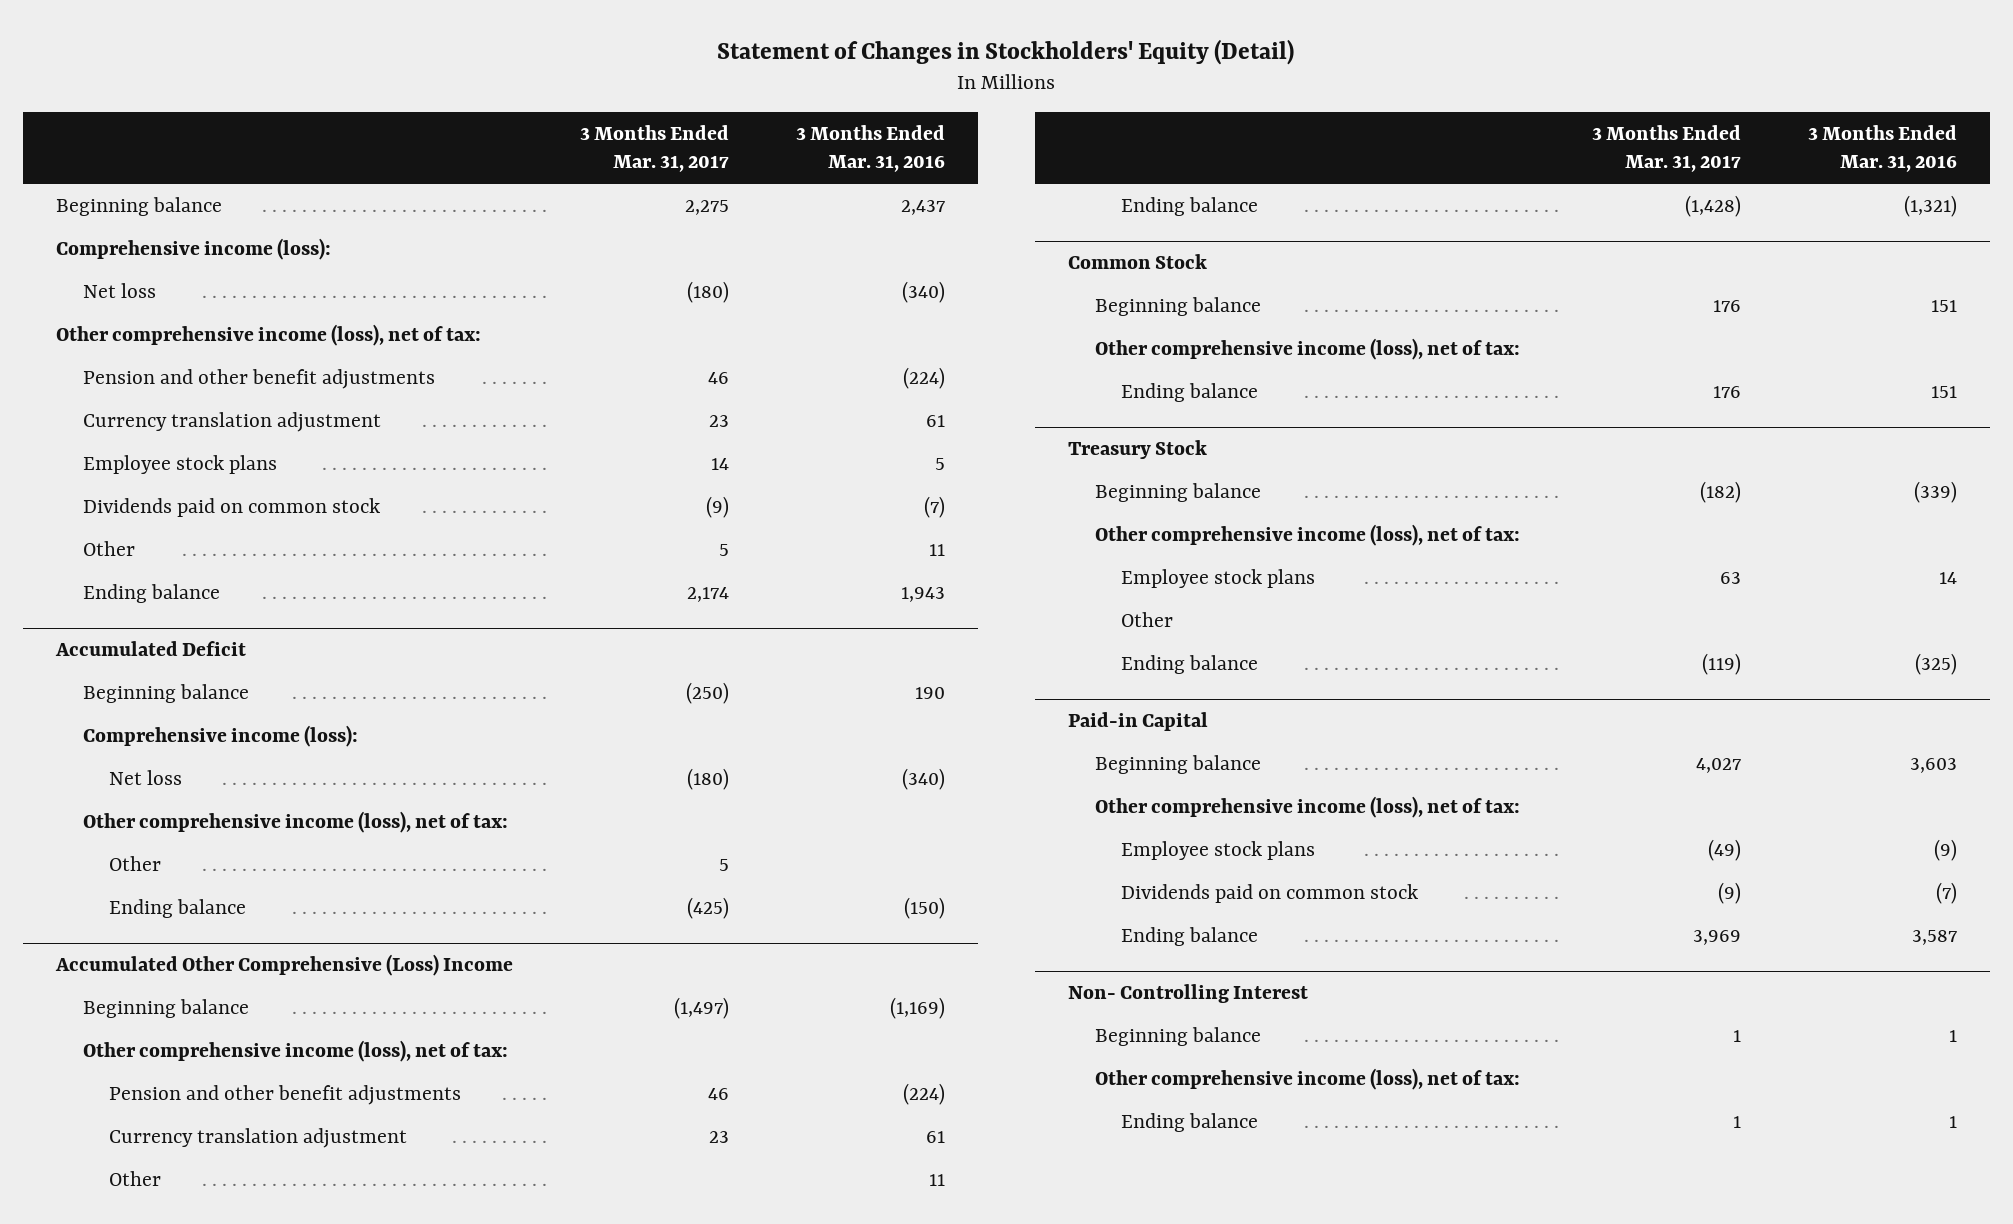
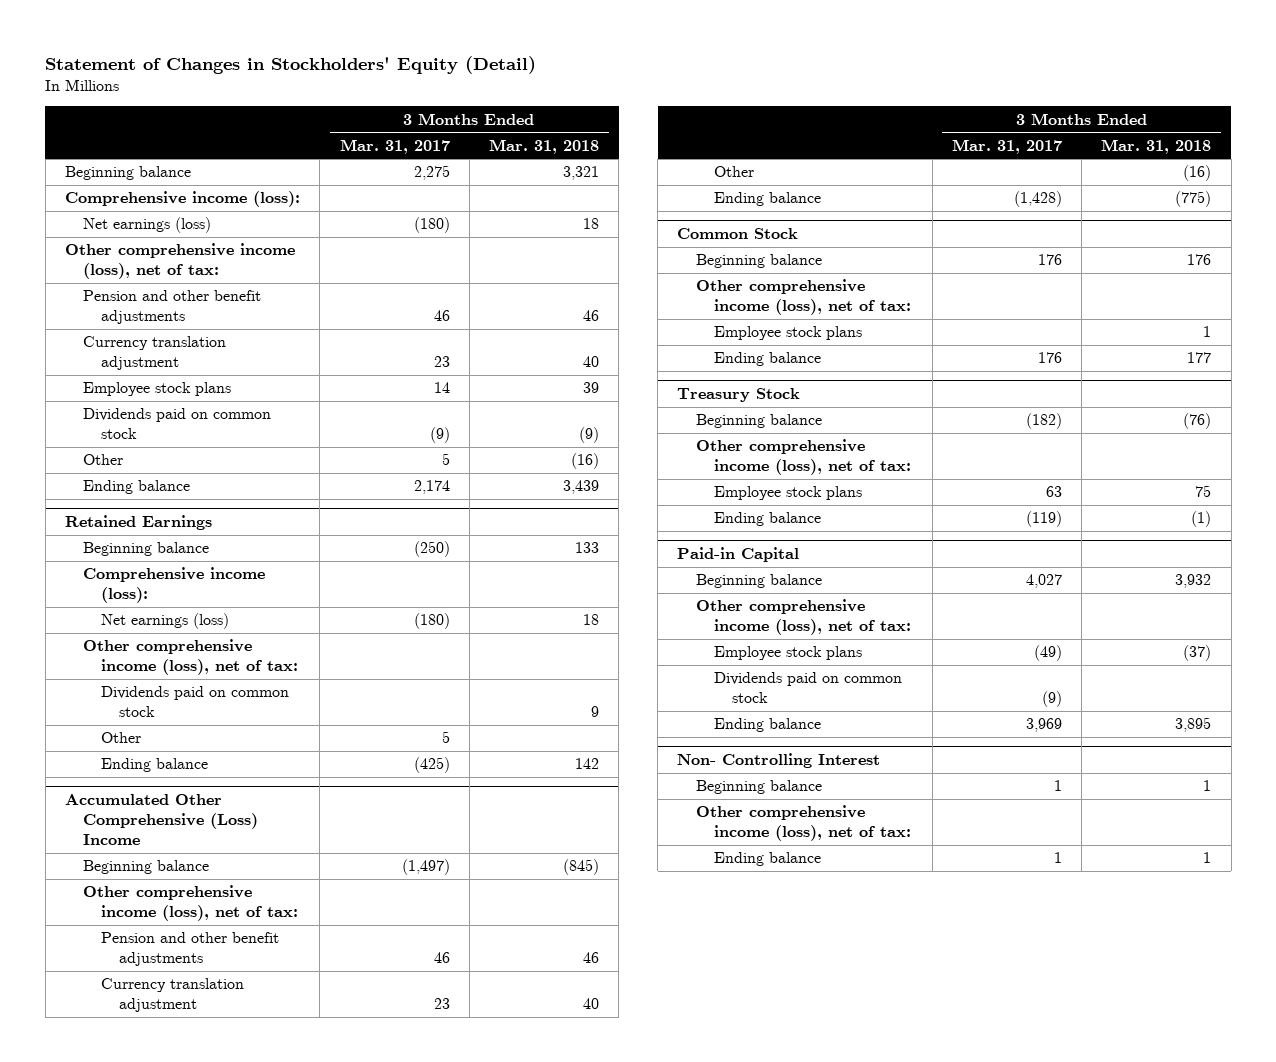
- | 3 Months Ended Mar. 31, 2017 | 3 Months Ended Mar. 31, 2016
+ | 3 Months Ended Mar. 31, 2017 | 3 Months Ended Mar. 31, 2018
- Net loss | (180) | (340)
+ Net earnings (loss) | (180) | 18
- Accumulated Deficit
+ Retained Earnings
- Net loss | (180) | (340)
+ Net earnings (loss) | (180) | 18
+ Dividends paid on common stock | | 9
@ Common Stock
+ Employee stock plans | | 1
@ Treasury Stock
- Other

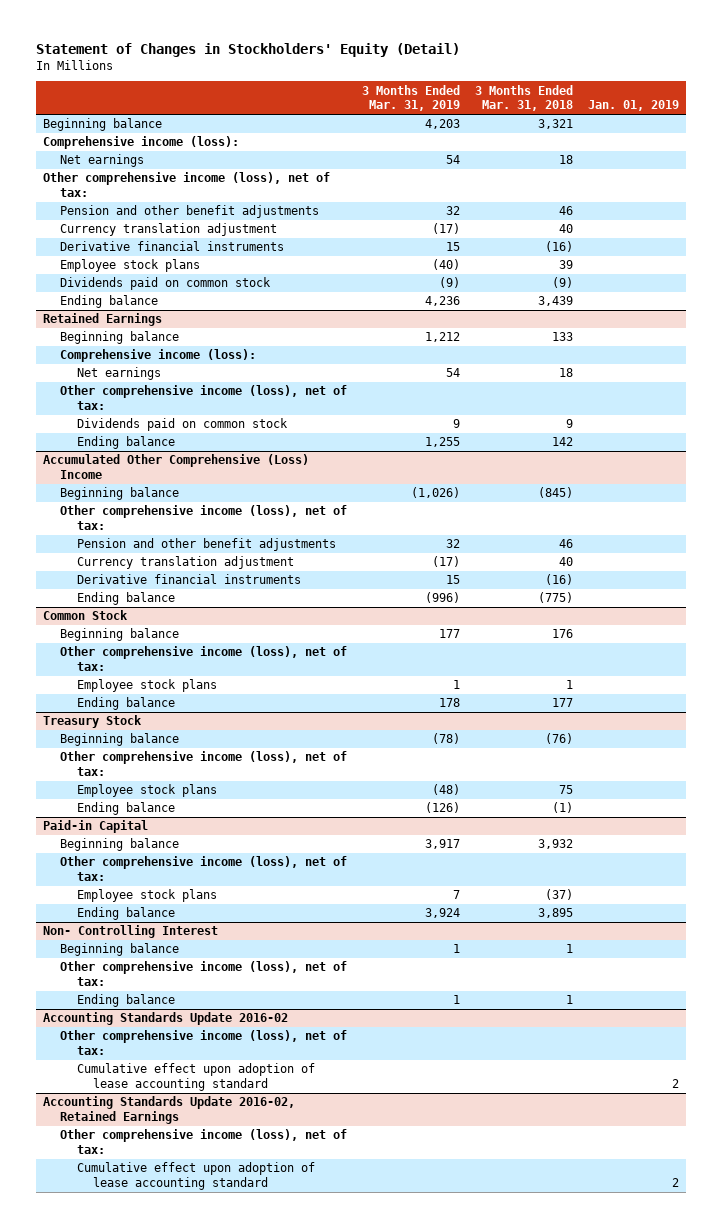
- | 3 Months Ended Mar. 31, 2017 | 3 Months Ended Mar. 31, 2018
+ | 3 Months Ended Mar. 31, 2019 | 3 Months Ended Mar. 31, 2018 | Jan. 01, 2019
- Net earnings (loss) | (180) | 18
+ Net earnings | 54 | 18 |
+ Derivative financial instruments | 15 | (16) |
- Other | 5 | (16)
@ Retained Earnings
- Net earnings (loss) | (180) | 18
+ Net earnings | 54 | 18 |
- Other | 5 |
@ Accumulated Other Comprehensive (Loss) Income
- Other | | (16)
+ Derivative financial instruments | 15 | (16) |
@ Paid-in Capital
- Dividends paid on common stock | (9) |
+ Accounting Standards Update 2016-02
+ Other comprehensive income (loss), net of tax:
+ Cumulative effect upon adoption of lease accounting standard | | | 2
+ Accounting Standards Update 2016-02, Retained Earnings
+ Other comprehensive income (loss), net of tax:
+ Cumulative effect upon adoption of lease accounting standard | | | 2

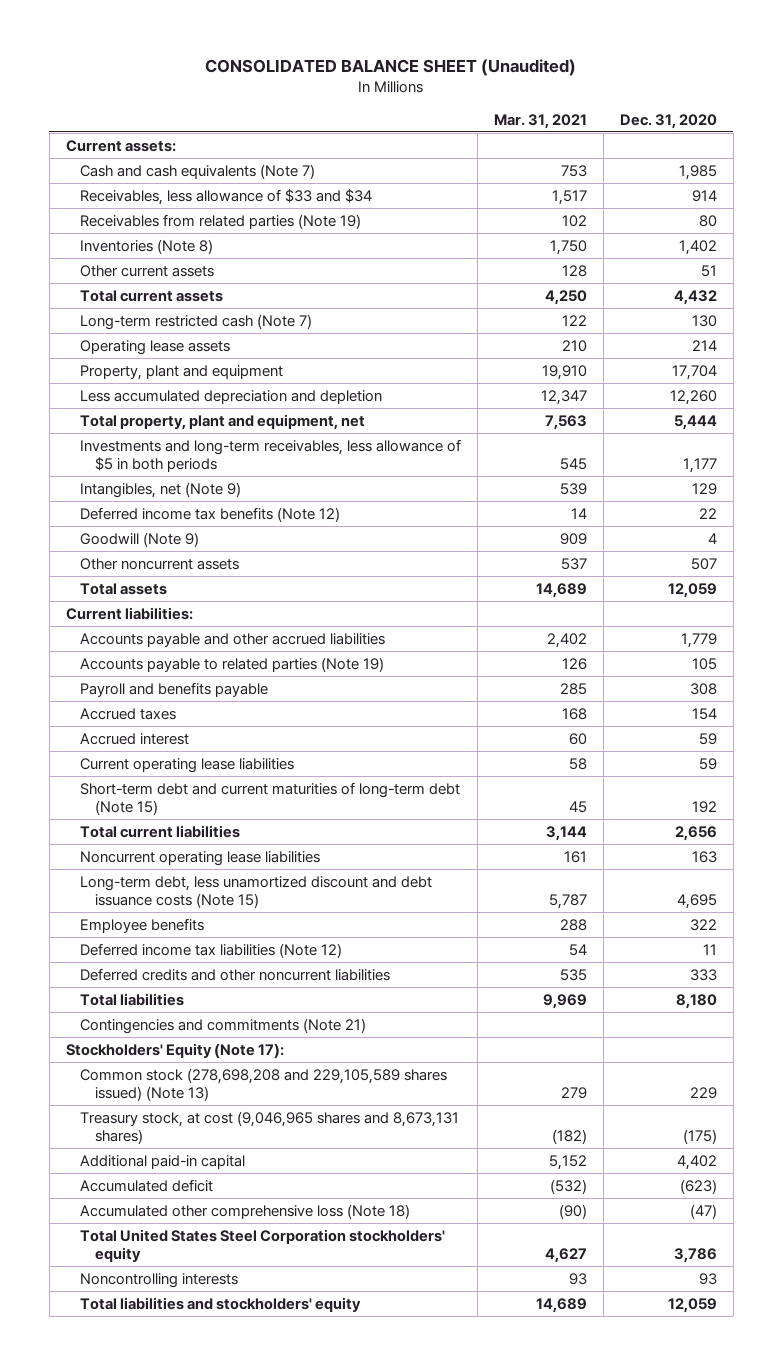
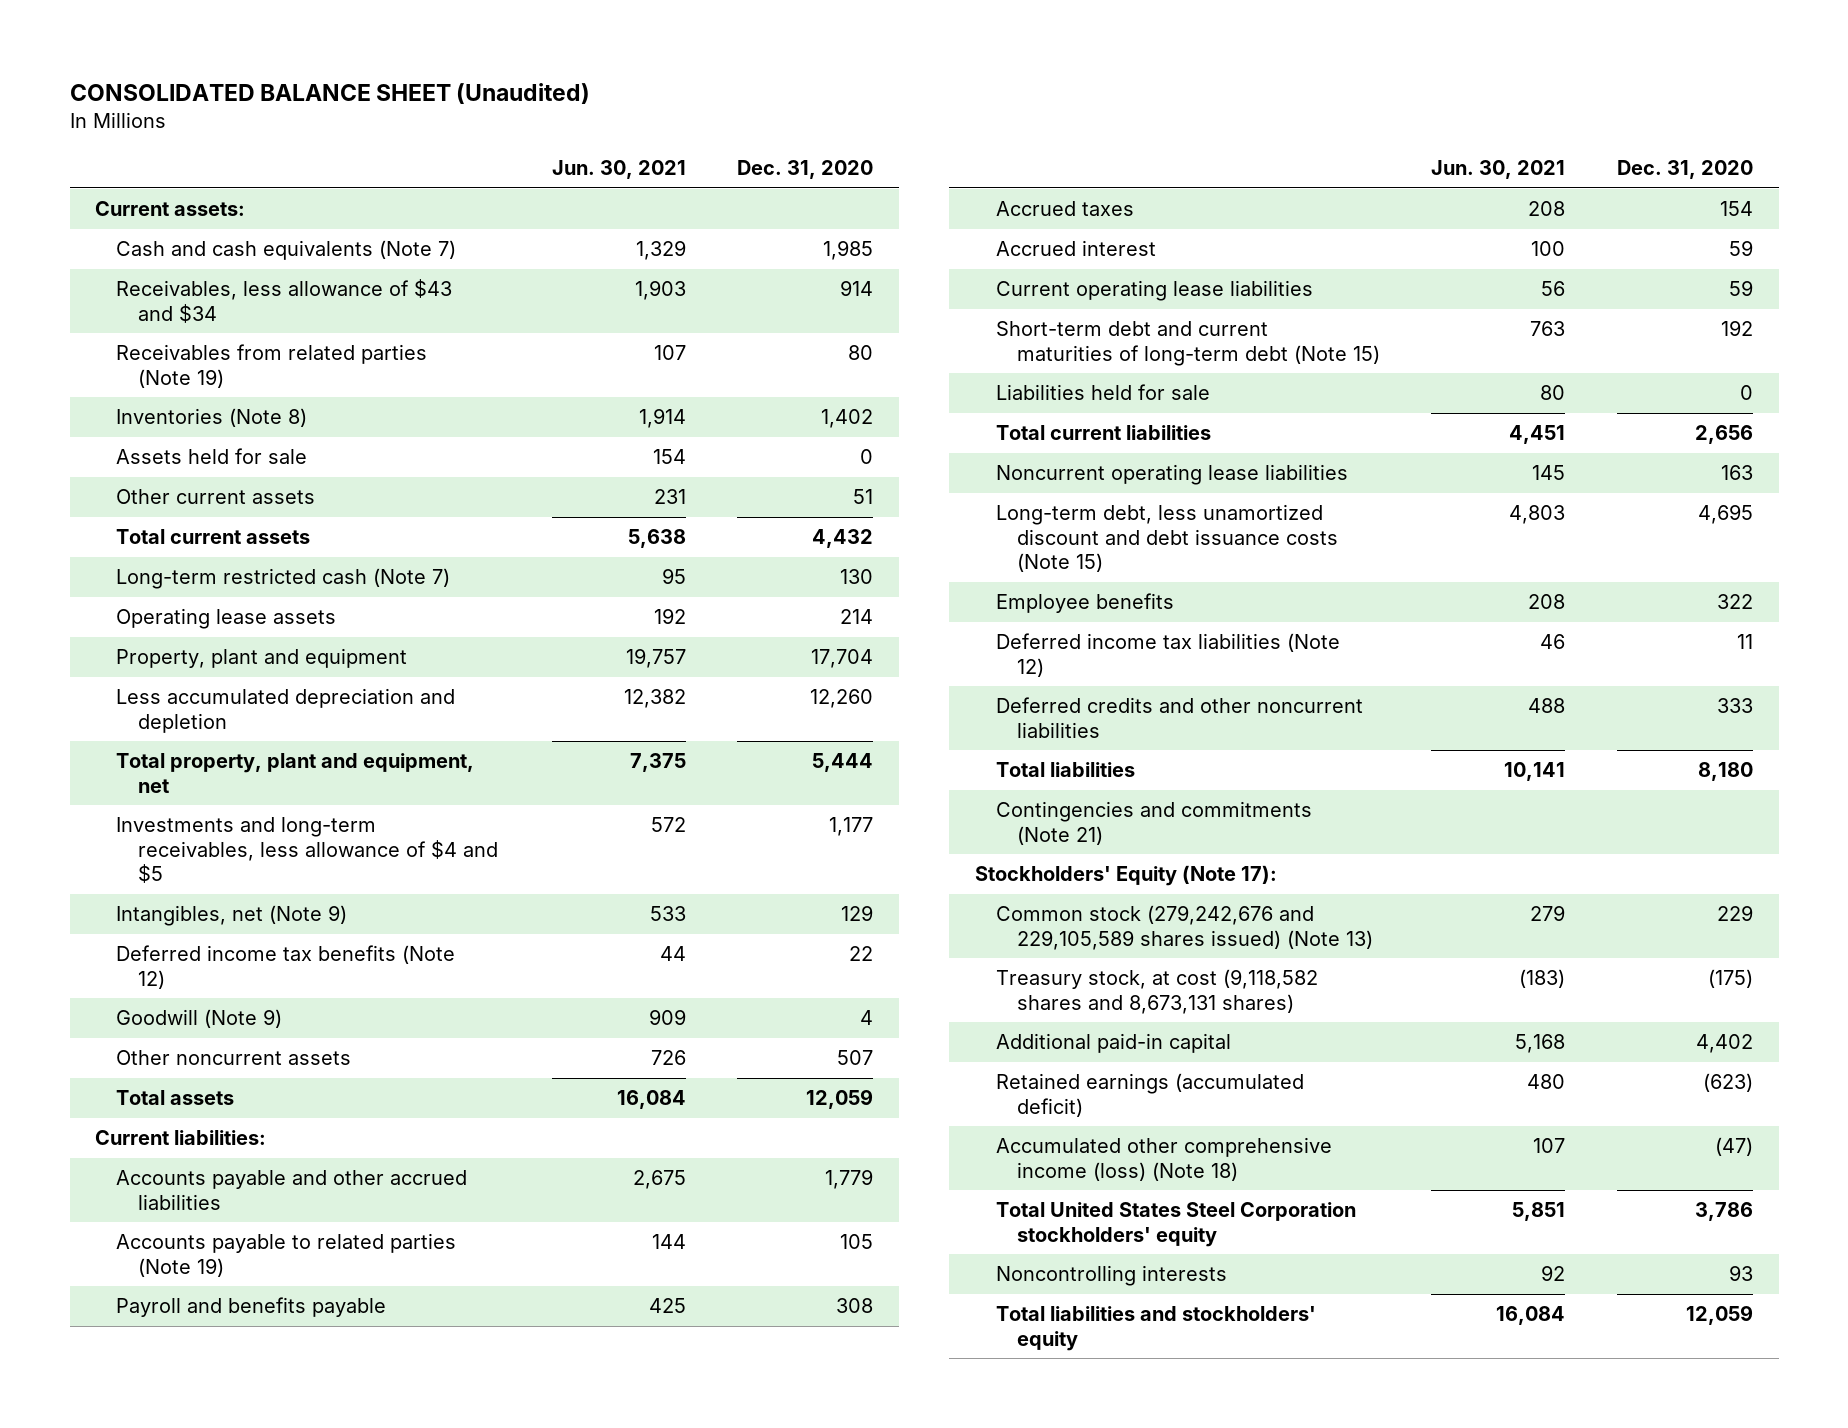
- | Mar. 31, 2021 | Dec. 31, 2020
+ | Jun. 30, 2021 | Dec. 31, 2020
- Receivables, less allowance of $33 and $34 | 1,517 | 914
+ Receivables, less allowance of $43 and $34 | 1,903 | 914
+ Assets held for sale | 154 | 0
- Investments and long-term receivables, less allowance of $5 in both periods | 545 | 1,177
+ Investments and long-term receivables, less allowance of $4 and $5 | 572 | 1,177
+ Liabilities held for sale | 80 | 0
- Common stock (278,698,208 and 229,105,589 shares issued) (Note 13) | 279 | 229
- Treasury stock, at cost (9,046,965 shares and 8,673,131 shares) | (182) | (175)
+ Common stock (279,242,676 and 229,105,589 shares issued) (Note 13) | 279 | 229
+ Treasury stock, at cost (9,118,582 shares and 8,673,131 shares) | (183) | (175)
- Accumulated deficit | (532) | (623)
- Accumulated other comprehensive loss (Note 18) | (90) | (47)
+ Retained earnings (accumulated deficit) | 480 | (623)
+ Accumulated other comprehensive income (loss) (Note 18) | 107 | (47)

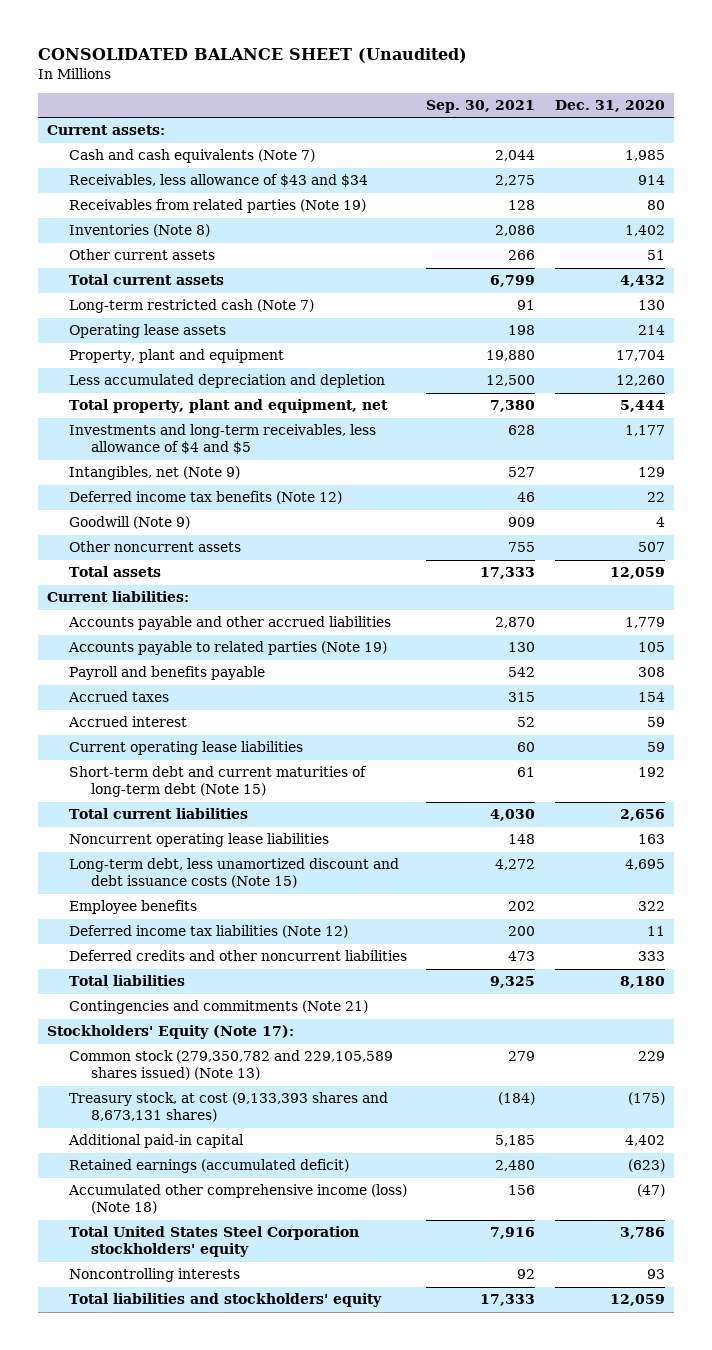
- | Jun. 30, 2021 | Dec. 31, 2020
+ | Sep. 30, 2021 | Dec. 31, 2020
- Assets held for sale | 154 | 0
- Liabilities held for sale | 80 | 0
- Common stock (279,242,676 and 229,105,589 shares issued) (Note 13) | 279 | 229
- Treasury stock, at cost (9,118,582 shares and 8,673,131 shares) | (183) | (175)
+ Common stock (279,350,782 and 229,105,589 shares issued) (Note 13) | 279 | 229
+ Treasury stock, at cost (9,133,393 shares and 8,673,131 shares) | (184) | (175)

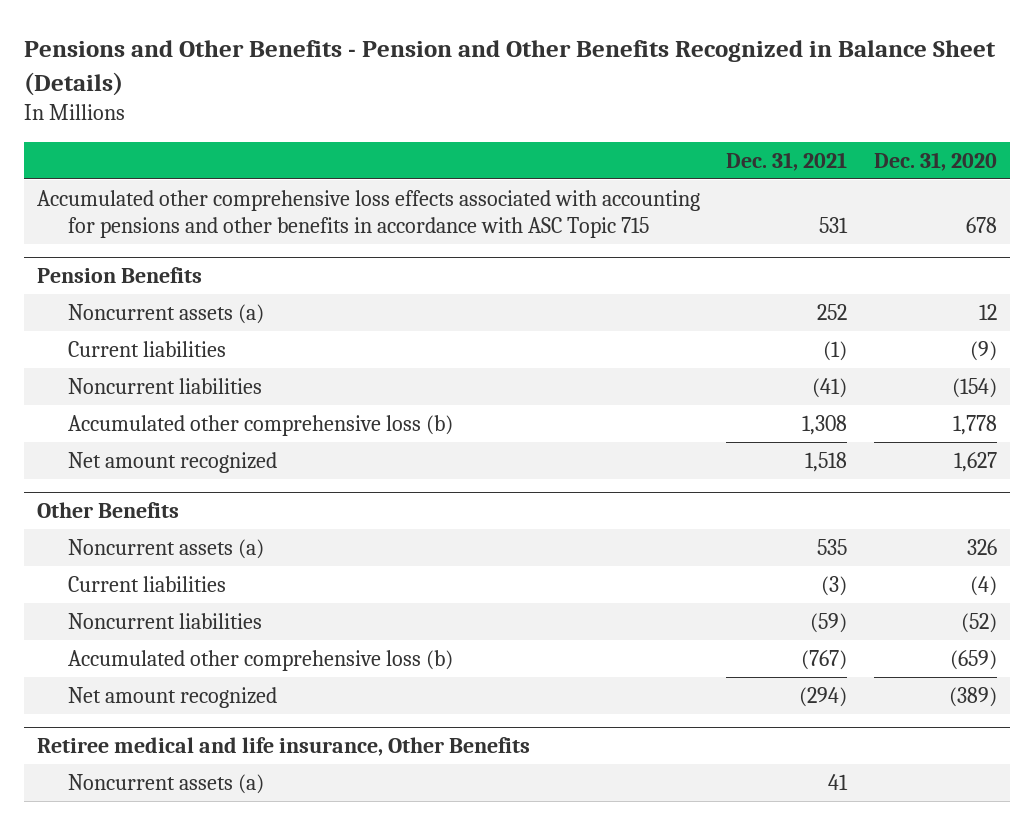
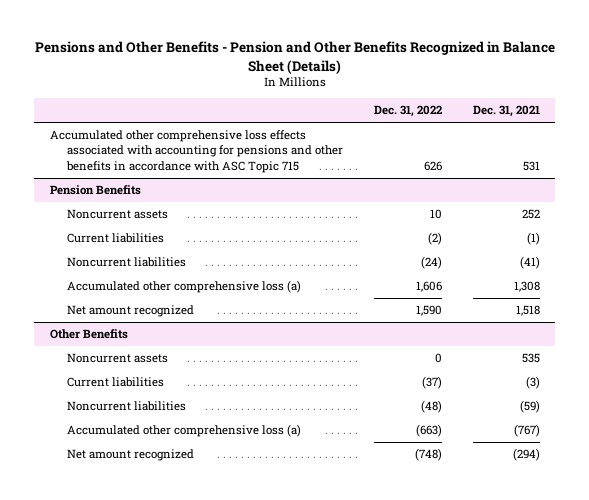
- | Dec. 31, 2021 | Dec. 31, 2020
+ | Dec. 31, 2022 | Dec. 31, 2021
@ Pension Benefits
- Noncurrent assets (a) | 252 | 12
+ Noncurrent assets | 10 | 252
- Accumulated other comprehensive loss (b) | 1,308 | 1,778
+ Accumulated other comprehensive loss (a) | 1,606 | 1,308
@ Other Benefits
- Noncurrent assets (a) | 535 | 326
+ Noncurrent assets | 0 | 535
- Accumulated other comprehensive loss (b) | (767) | (659)
+ Accumulated other comprehensive loss (a) | (663) | (767)
- Retiree medical and life insurance, Other Benefits
- Noncurrent assets (a) | 41 |

